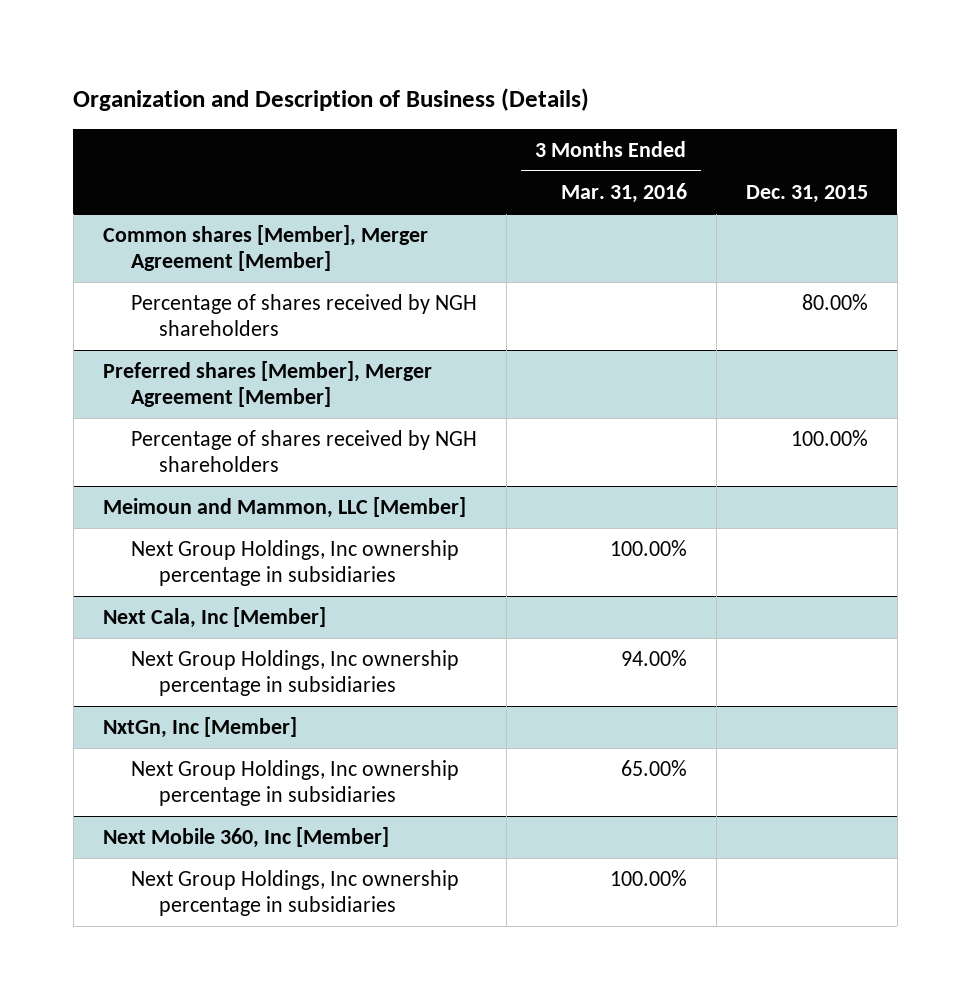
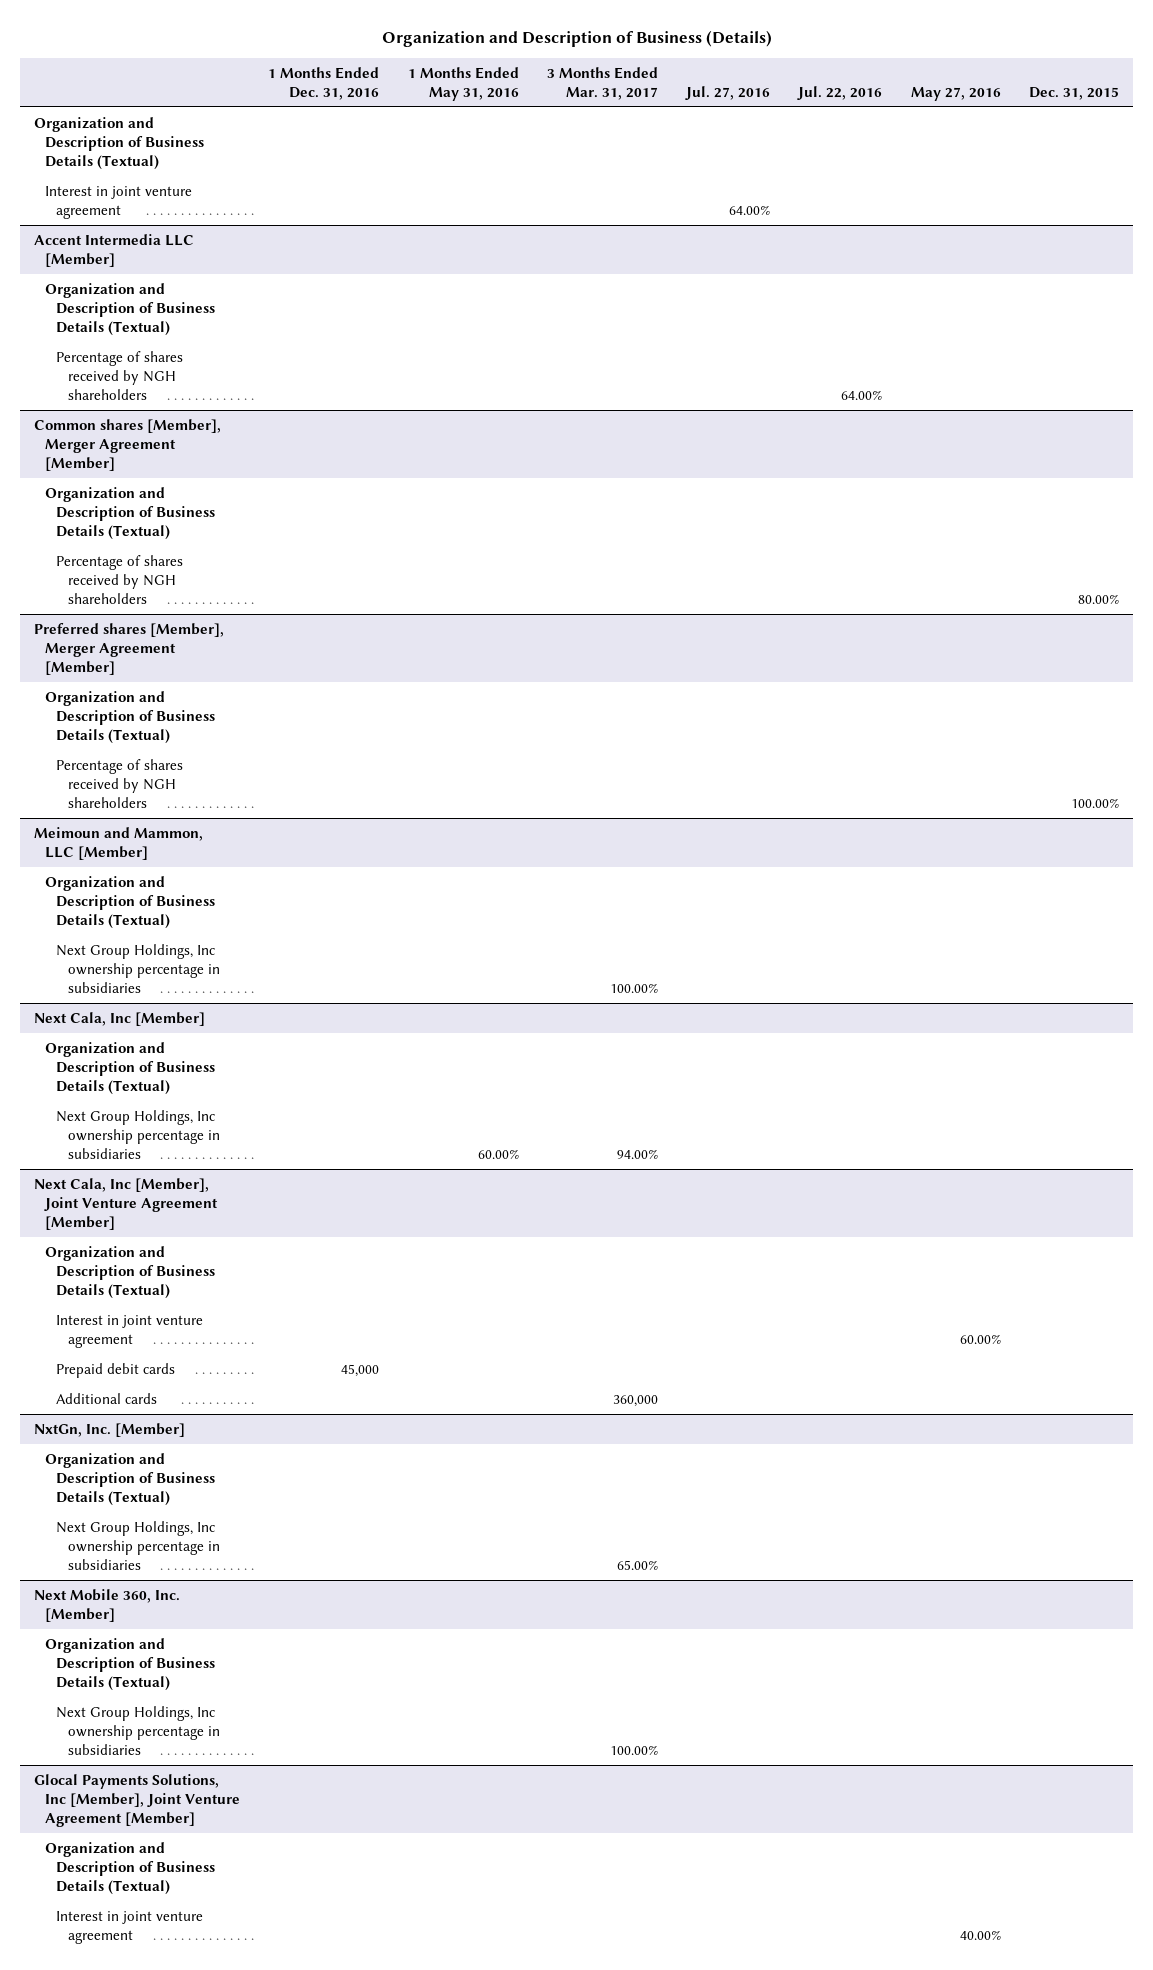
- | 3 Months Ended Mar. 31, 2016 | Dec. 31, 2015
+ | 1 Months Ended Dec. 31, 2016 | 1 Months Ended May 31, 2016 | 3 Months Ended Mar. 31, 2017 | Jul. 27, 2016 | Jul. 22, 2016 | May 27, 2016 | Dec. 31, 2015
+ Organization and Description of Business Details (Textual)
+ Interest in joint venture agreement | | | | 64.00% | | |
+ Accent Intermedia LLC [Member]
+ Organization and Description of Business Details (Textual)
+ Percentage of shares received by NGH shareholders | | | | | 64.00% | |
@ Common shares [Member], Merger Agreement [Member]
+ Organization and Description of Business Details (Textual)
@ Preferred shares [Member], Merger Agreement [Member]
+ Organization and Description of Business Details (Textual)
@ Meimoun and Mammon, LLC [Member]
+ Organization and Description of Business Details (Textual)
@ Next Cala, Inc [Member]
+ Organization and Description of Business Details (Textual)
- NxtGn, Inc [Member]
+ Next Cala, Inc [Member], Joint Venture Agreement [Member]
+ Organization and Description of Business Details (Textual)
+ Interest in joint venture agreement | | | | | | 60.00% |
+ Prepaid debit cards | 45,000 | | | | | |
+ Additional cards | | | 360,000 | | | |
+ NxtGn, Inc. [Member]
+ Organization and Description of Business Details (Textual)
- Next Mobile 360, Inc [Member]
+ Next Mobile 360, Inc. [Member]
+ Organization and Description of Business Details (Textual)
+ Glocal Payments Solutions, Inc [Member], Joint Venture Agreement [Member]
+ Organization and Description of Business Details (Textual)
+ Interest in joint venture agreement | | | | | | 40.00% |

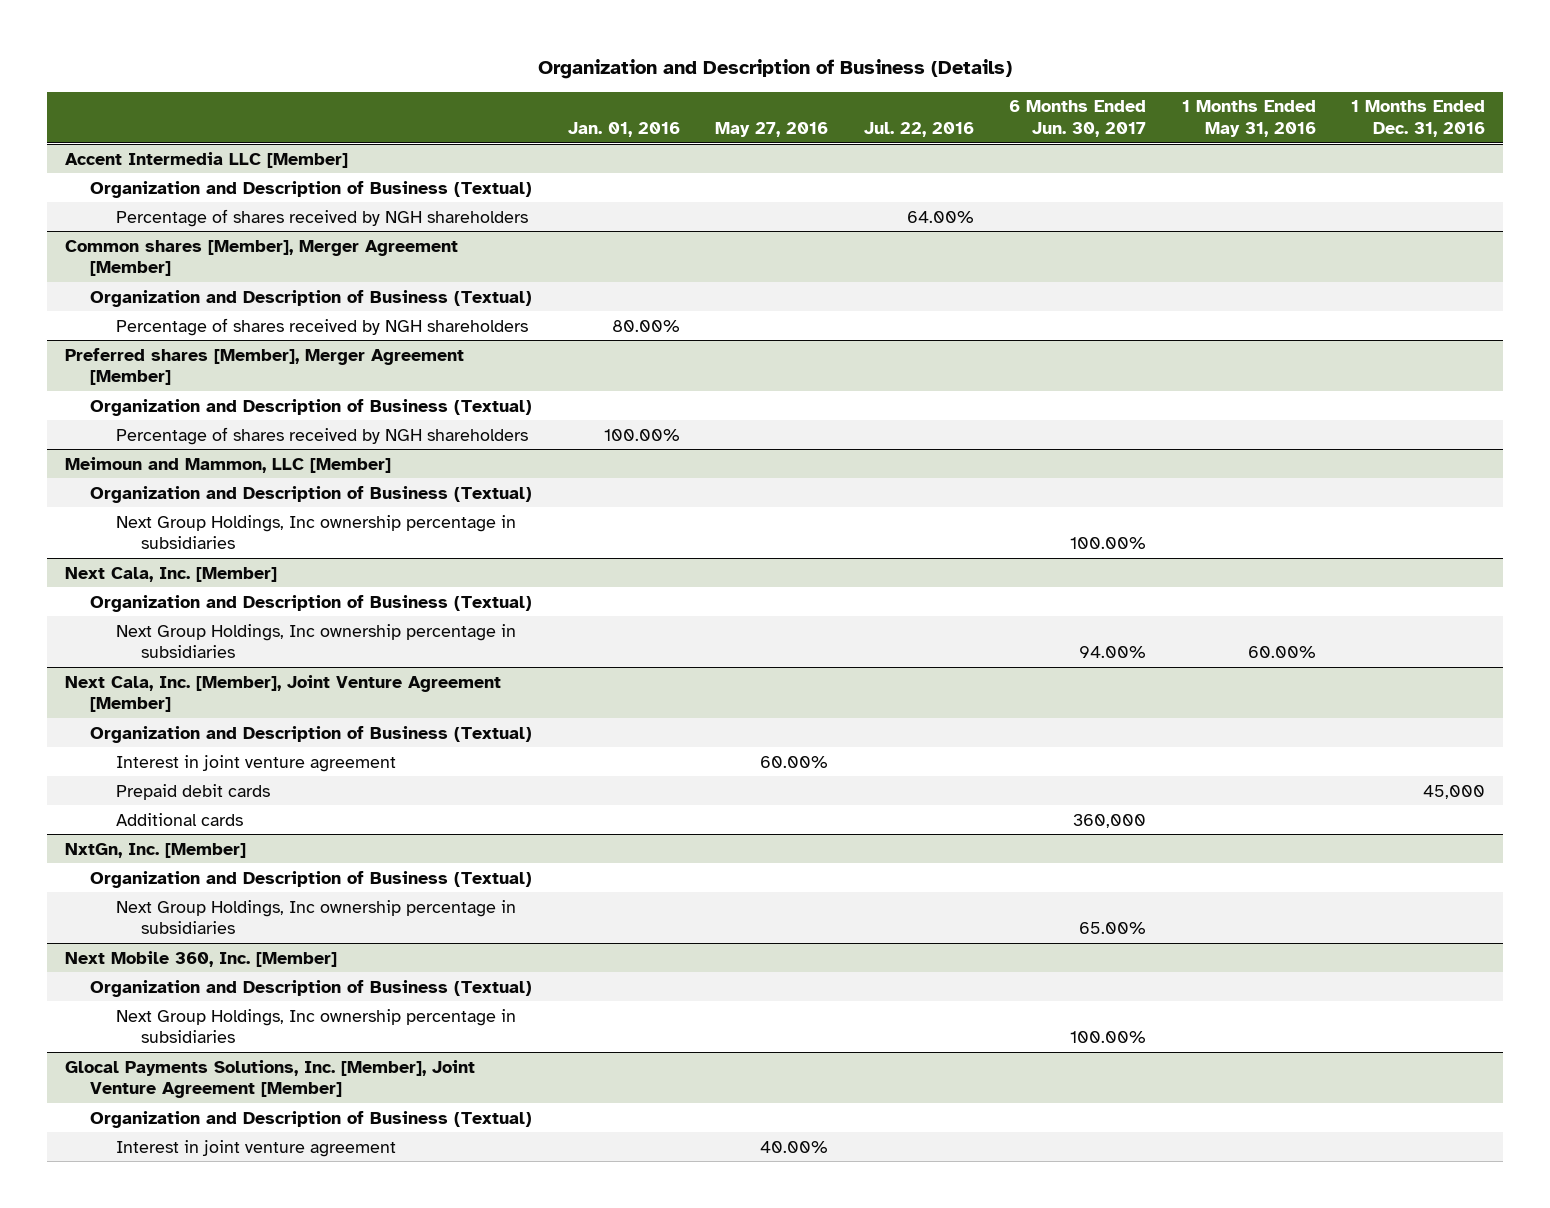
- | 1 Months Ended Dec. 31, 2016 | 1 Months Ended May 31, 2016 | 3 Months Ended Mar. 31, 2017 | Jul. 27, 2016 | Jul. 22, 2016 | May 27, 2016 | Dec. 31, 2015
+ | Jan. 01, 2016 | May 27, 2016 | Jul. 22, 2016 | 6 Months Ended Jun. 30, 2017 | 1 Months Ended May 31, 2016 | 1 Months Ended Dec. 31, 2016
- Organization and Description of Business Details (Textual)
- Interest in joint venture agreement | | | | 64.00% | | |
@ Accent Intermedia LLC [Member]
- Organization and Description of Business Details (Textual)
+ Organization and Description of Business (Textual)
@ Common shares [Member], Merger Agreement [Member]
- Organization and Description of Business Details (Textual)
+ Organization and Description of Business (Textual)
@ Preferred shares [Member], Merger Agreement [Member]
- Organization and Description of Business Details (Textual)
+ Organization and Description of Business (Textual)
@ Meimoun and Mammon, LLC [Member]
- Organization and Description of Business Details (Textual)
+ Organization and Description of Business (Textual)
- Next Cala, Inc [Member]
- Organization and Description of Business Details (Textual)
+ Next Cala, Inc. [Member]
+ Organization and Description of Business (Textual)
- Next Cala, Inc [Member], Joint Venture Agreement [Member]
- Organization and Description of Business Details (Textual)
+ Next Cala, Inc. [Member], Joint Venture Agreement [Member]
+ Organization and Description of Business (Textual)
@ NxtGn, Inc. [Member]
- Organization and Description of Business Details (Textual)
+ Organization and Description of Business (Textual)
@ Next Mobile 360, Inc. [Member]
- Organization and Description of Business Details (Textual)
+ Organization and Description of Business (Textual)
- Glocal Payments Solutions, Inc [Member], Joint Venture Agreement [Member]
- Organization and Description of Business Details (Textual)
+ Glocal Payments Solutions, Inc. [Member], Joint Venture Agreement [Member]
+ Organization and Description of Business (Textual)

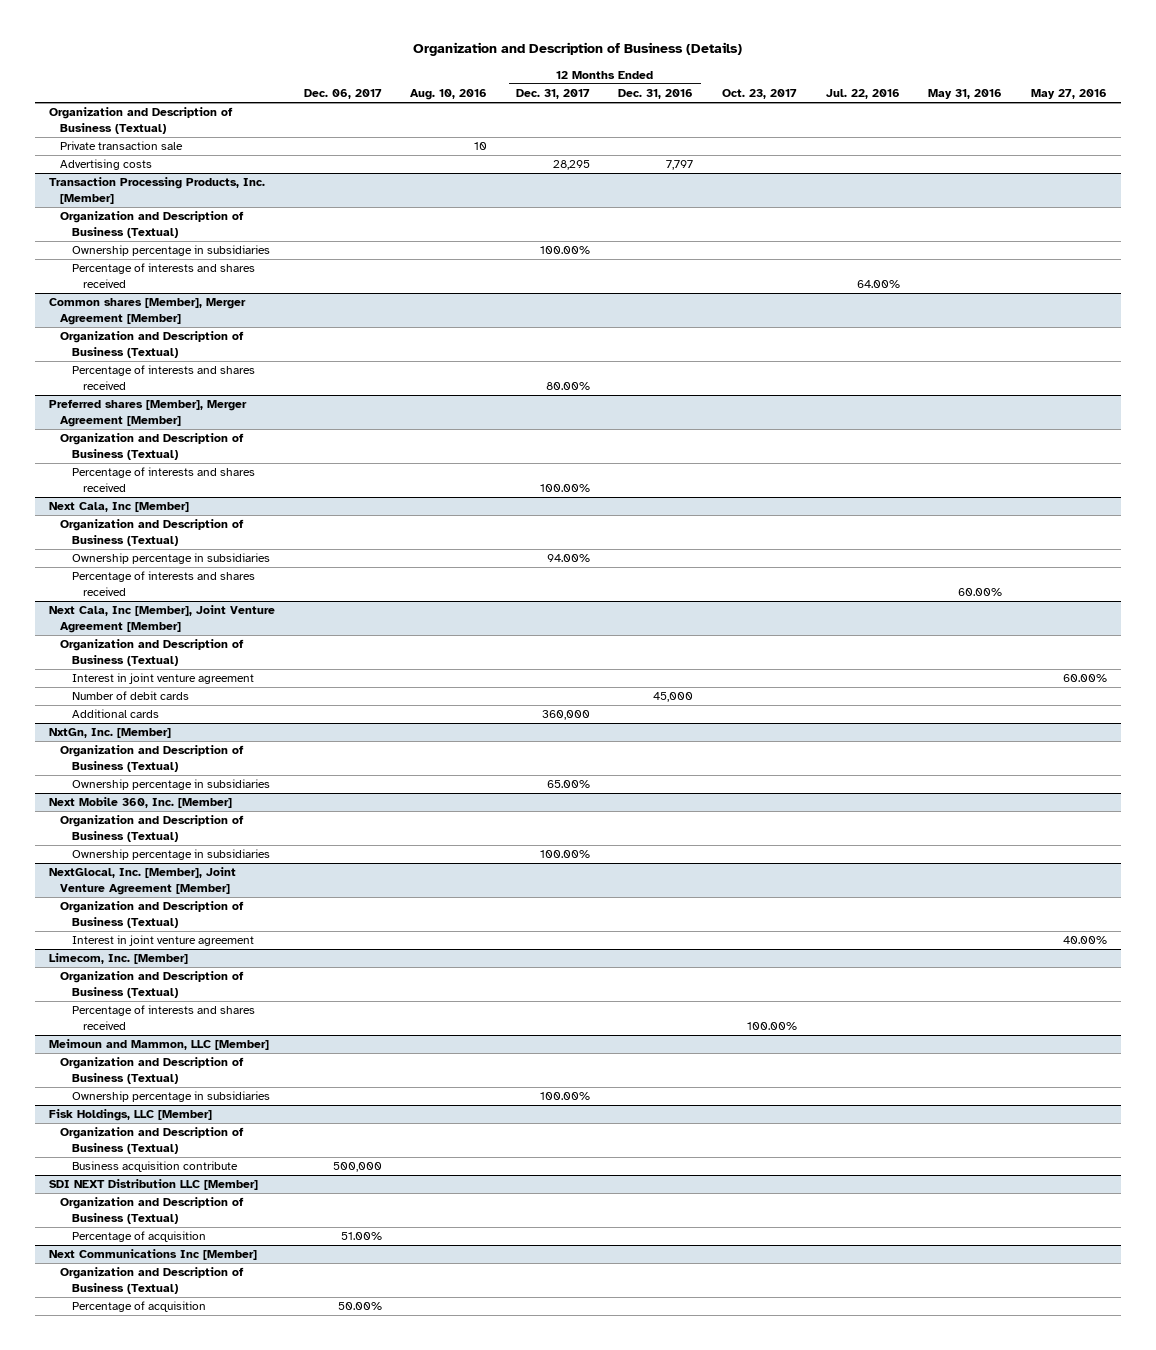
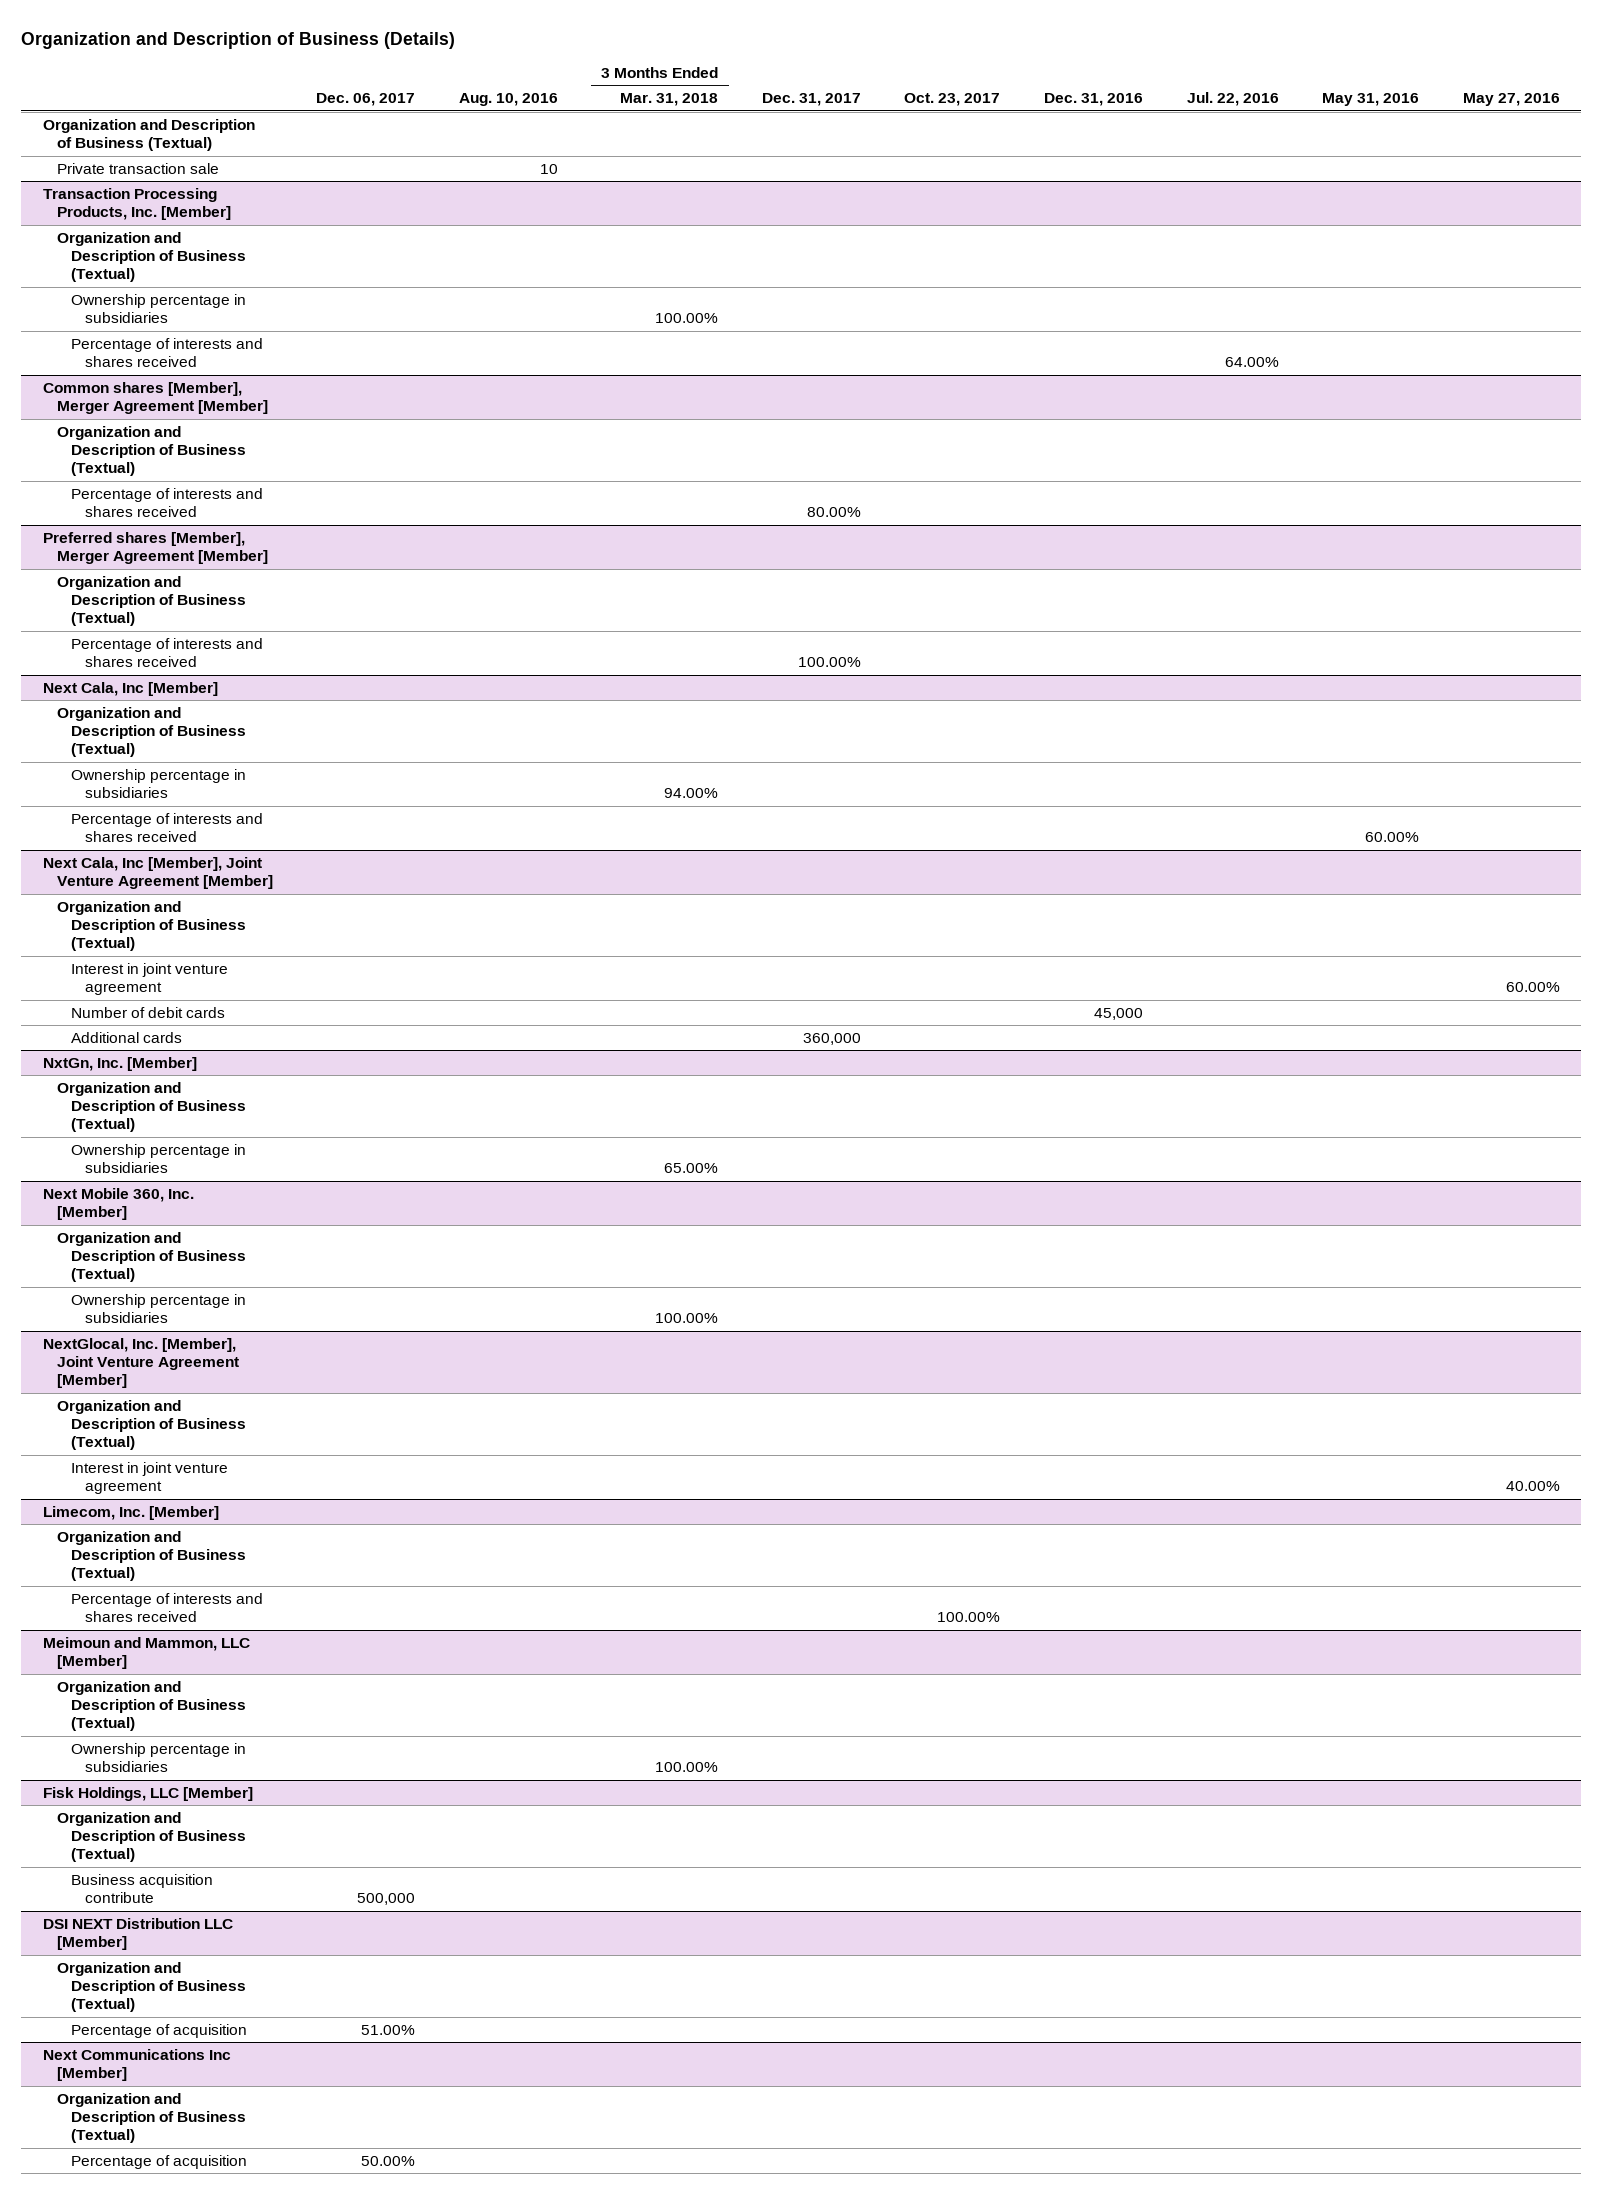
- | Dec. 06, 2017 | Aug. 10, 2016 | 12 Months Ended Dec. 31, 2017 | 12 Months Ended Dec. 31, 2016 | Oct. 23, 2017 | Jul. 22, 2016 | May 31, 2016 | May 27, 2016
+ | Dec. 06, 2017 | Aug. 10, 2016 | 3 Months Ended Mar. 31, 2018 | Dec. 31, 2017 | Oct. 23, 2017 | Dec. 31, 2016 | Jul. 22, 2016 | May 31, 2016 | May 27, 2016
- Advertising costs | | | 28,295 | 7,797 | | | |
- SDI NEXT Distribution LLC [Member]
+ DSI NEXT Distribution LLC [Member]

